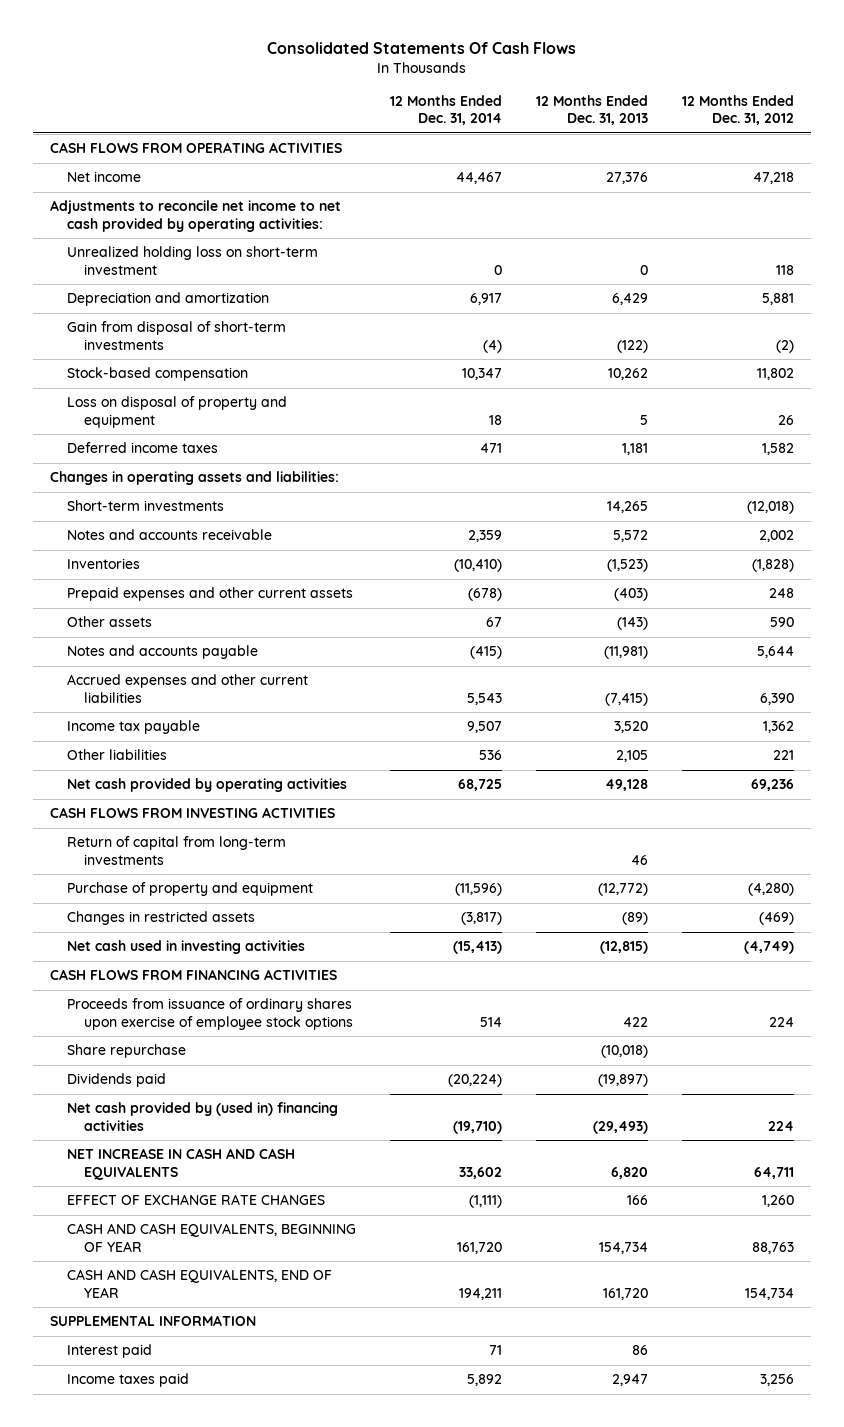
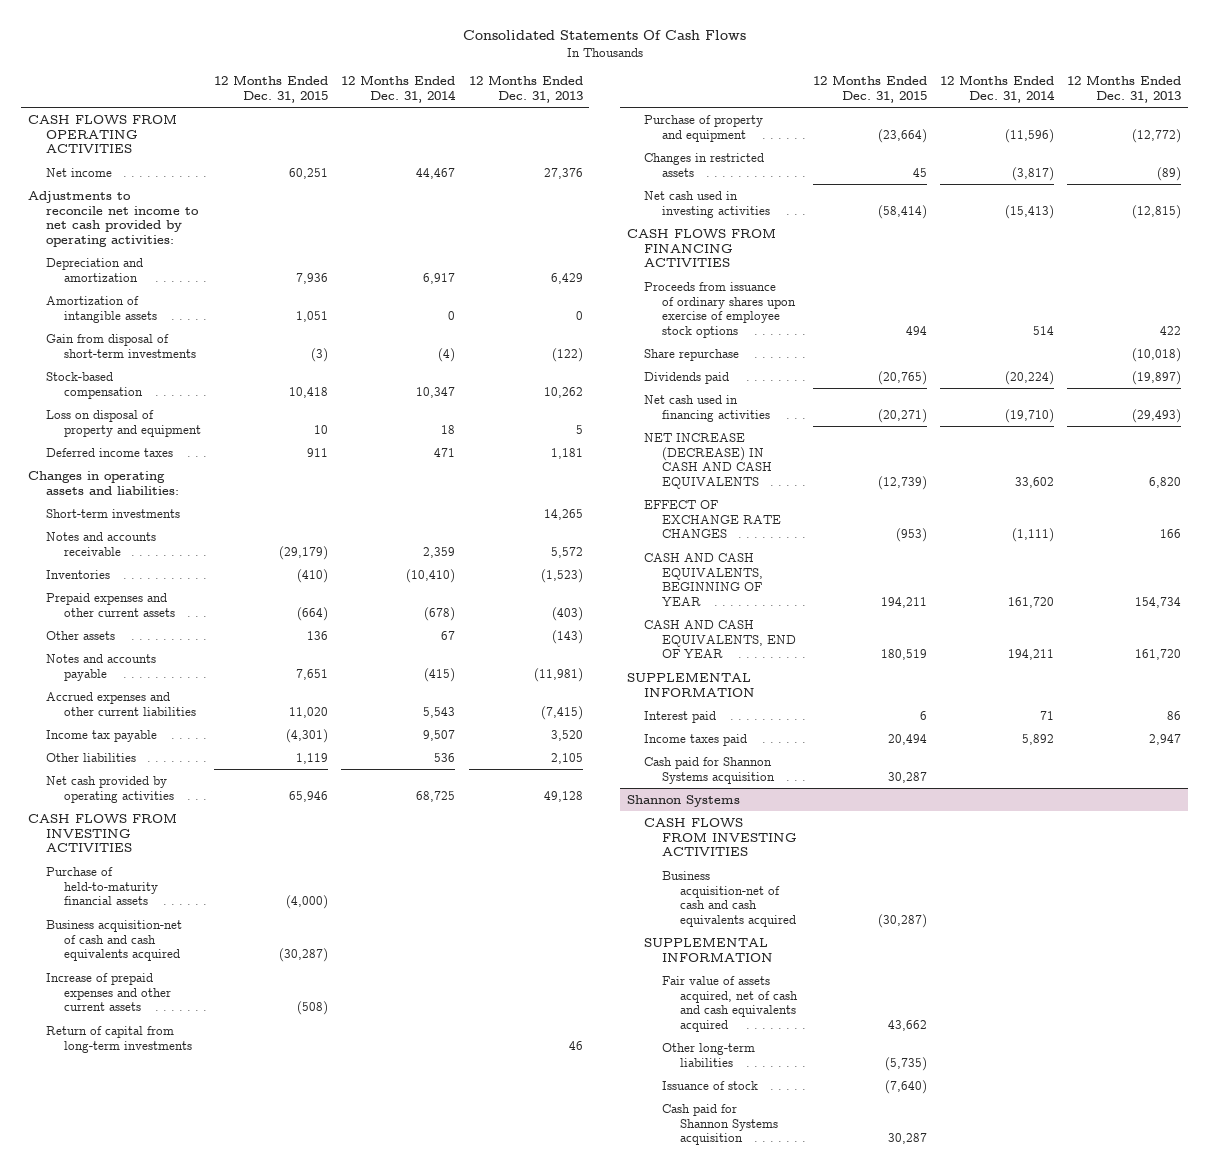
- | 12 Months Ended Dec. 31, 2014 | 12 Months Ended Dec. 31, 2013 | 12 Months Ended Dec. 31, 2012
+ | 12 Months Ended Dec. 31, 2015 | 12 Months Ended Dec. 31, 2014 | 12 Months Ended Dec. 31, 2013
- Unrealized holding loss on short-term investment | 0 | 0 | 118
+ Amortization of intangible assets | 1,051 | 0 | 0
+ Purchase of held-to-maturity financial assets | (4,000) | |
+ Business acquisition-net of cash and cash equivalents acquired | (30,287) | |
+ Increase of prepaid expenses and other current assets | (508) | |
- Net cash provided by (used in) financing activities | (19,710) | (29,493) | 224
- NET INCREASE IN CASH AND CASH EQUIVALENTS | 33,602 | 6,820 | 64,711
+ Net cash used in financing activities | (20,271) | (19,710) | (29,493)
+ NET INCREASE (DECREASE) IN CASH AND CASH EQUIVALENTS | (12,739) | 33,602 | 6,820
+ Cash paid for Shannon Systems acquisition | 30,287 | |
+ Shannon Systems
+ CASH FLOWS FROM INVESTING ACTIVITIES
+ Business acquisition-net of cash and cash equivalents acquired | (30,287) | |
+ SUPPLEMENTAL INFORMATION
+ Fair value of assets acquired, net of cash and cash equivalents acquired | 43,662 | |
+ Other long-term liabilities | (5,735) | |
+ Issuance of stock | (7,640) | |
+ Cash paid for Shannon Systems acquisition | 30,287 | |

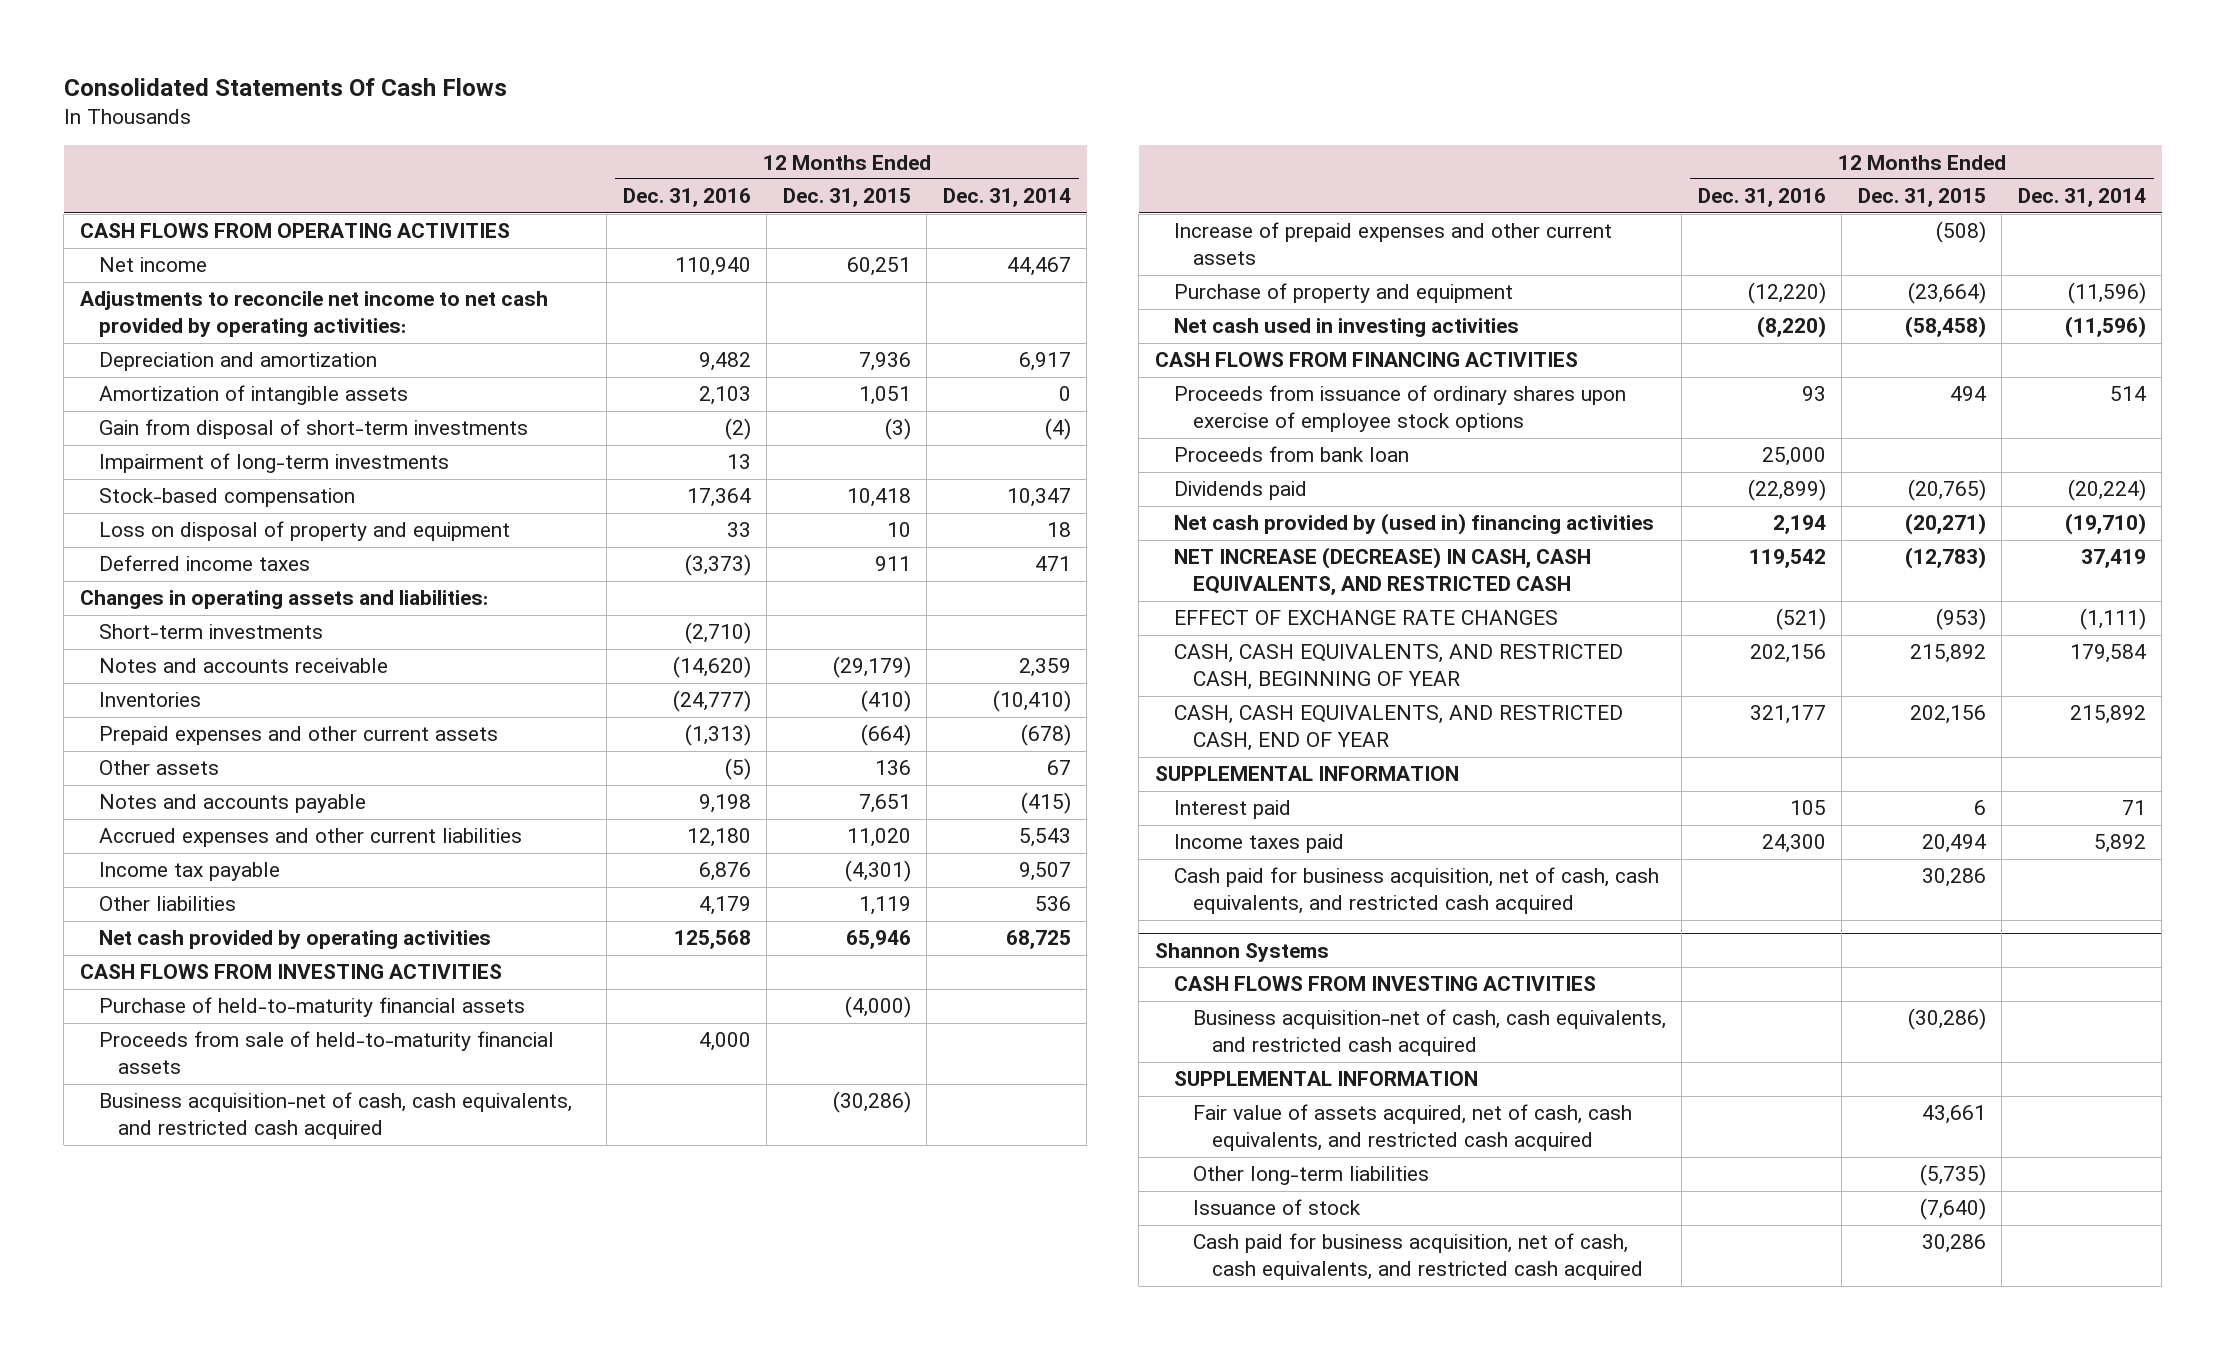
- | 12 Months Ended Dec. 31, 2015 | 12 Months Ended Dec. 31, 2014 | 12 Months Ended Dec. 31, 2013
+ | 12 Months Ended Dec. 31, 2016 | 12 Months Ended Dec. 31, 2015 | 12 Months Ended Dec. 31, 2014
+ Impairment of long-term investments | 13 | |
- Business acquisition-net of cash and cash equivalents acquired | (30,287) | |
+ Proceeds from sale of held-to-maturity financial assets | 4,000 | |
+ Business acquisition-net of cash, cash equivalents, and restricted cash acquired | | (30,286) |
- Return of capital from long-term investments | | | 46
- Changes in restricted assets | 45 | (3,817) | (89)
- Net cash used in investing activities | (58,414) | (15,413) | (12,815)
+ Net cash used in investing activities | (8,220) | (58,458) | (11,596)
- Share repurchase | | | (10,018)
+ Proceeds from bank loan | 25,000 | |
- Net cash used in financing activities | (20,271) | (19,710) | (29,493)
- NET INCREASE (DECREASE) IN CASH AND CASH EQUIVALENTS | (12,739) | 33,602 | 6,820
+ Net cash provided by (used in) financing activities | 2,194 | (20,271) | (19,710)
+ NET INCREASE (DECREASE) IN CASH, CASH EQUIVALENTS, AND RESTRICTED CASH | 119,542 | (12,783) | 37,419
- CASH AND CASH EQUIVALENTS, BEGINNING OF YEAR | 194,211 | 161,720 | 154,734
- CASH AND CASH EQUIVALENTS, END OF YEAR | 180,519 | 194,211 | 161,720
+ CASH, CASH EQUIVALENTS, AND RESTRICTED CASH, BEGINNING OF YEAR | 202,156 | 215,892 | 179,584
+ CASH, CASH EQUIVALENTS, AND RESTRICTED CASH, END OF YEAR | 321,177 | 202,156 | 215,892
- Cash paid for Shannon Systems acquisition | 30,287 | |
+ Cash paid for business acquisition, net of cash, cash equivalents, and restricted cash acquired | | 30,286 |
@ Shannon Systems
- Business acquisition-net of cash and cash equivalents acquired | (30,287) | |
+ Business acquisition-net of cash, cash equivalents, and restricted cash acquired | | (30,286) |
- Fair value of assets acquired, net of cash and cash equivalents acquired | 43,662 | |
+ Fair value of assets acquired, net of cash, cash equivalents, and restricted cash acquired | | 43,661 |
- Cash paid for Shannon Systems acquisition | 30,287 | |
+ Cash paid for business acquisition, net of cash, cash equivalents, and restricted cash acquired | | 30,286 |

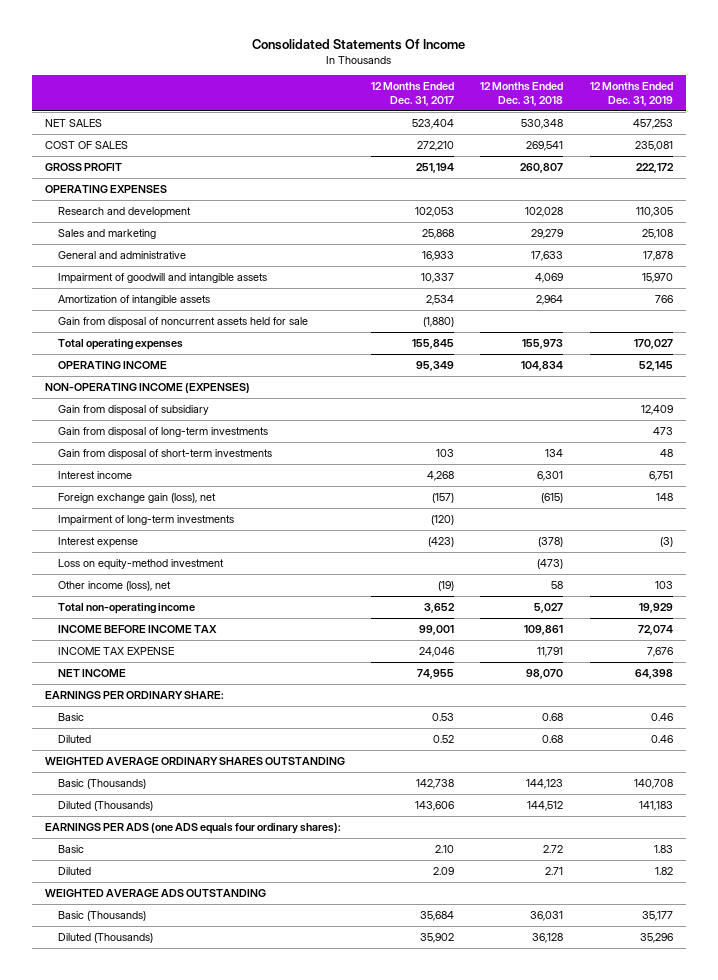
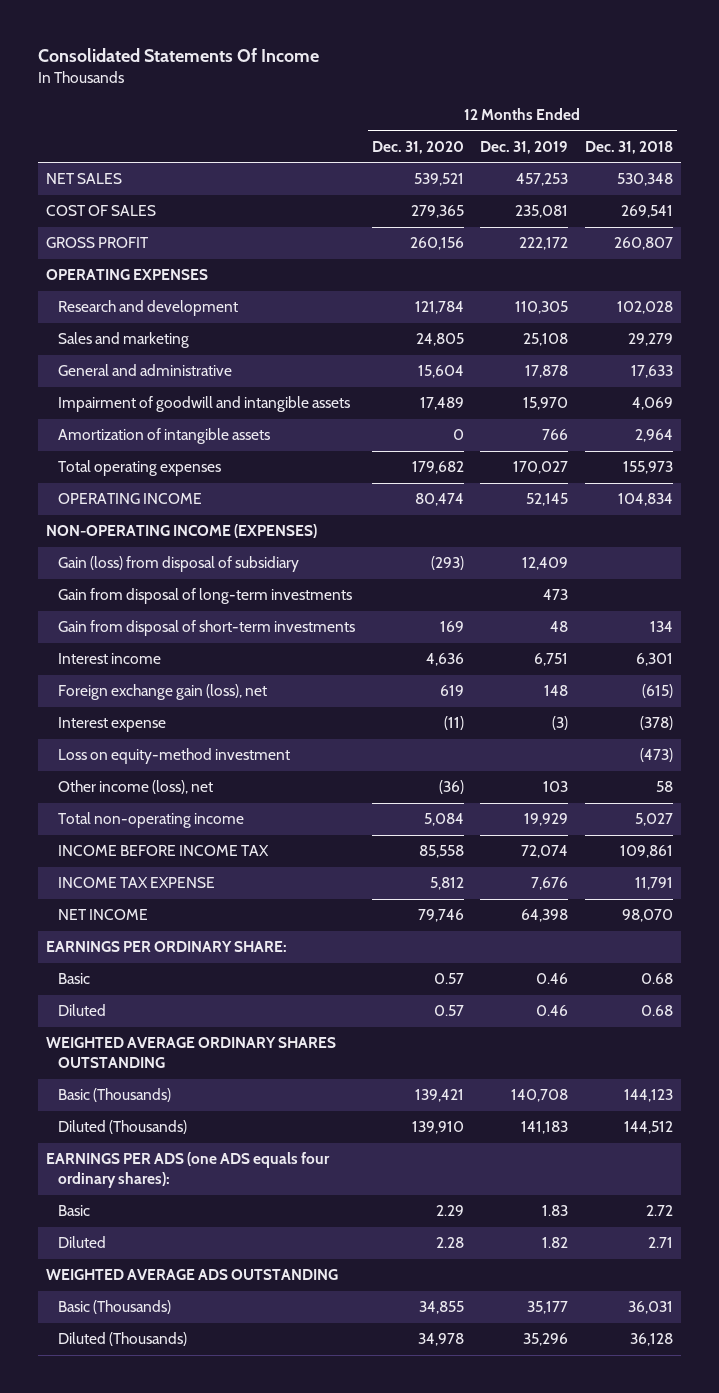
- | 12 Months Ended Dec. 31, 2017 | 12 Months Ended Dec. 31, 2018 | 12 Months Ended Dec. 31, 2019
+ | 12 Months Ended Dec. 31, 2020 | 12 Months Ended Dec. 31, 2019 | 12 Months Ended Dec. 31, 2018
- Gain from disposal of noncurrent assets held for sale | (1,880) | |
- Gain from disposal of subsidiary | | | 12,409
+ Gain (loss) from disposal of subsidiary | (293) | 12,409 |
- Impairment of long-term investments | (120) | |

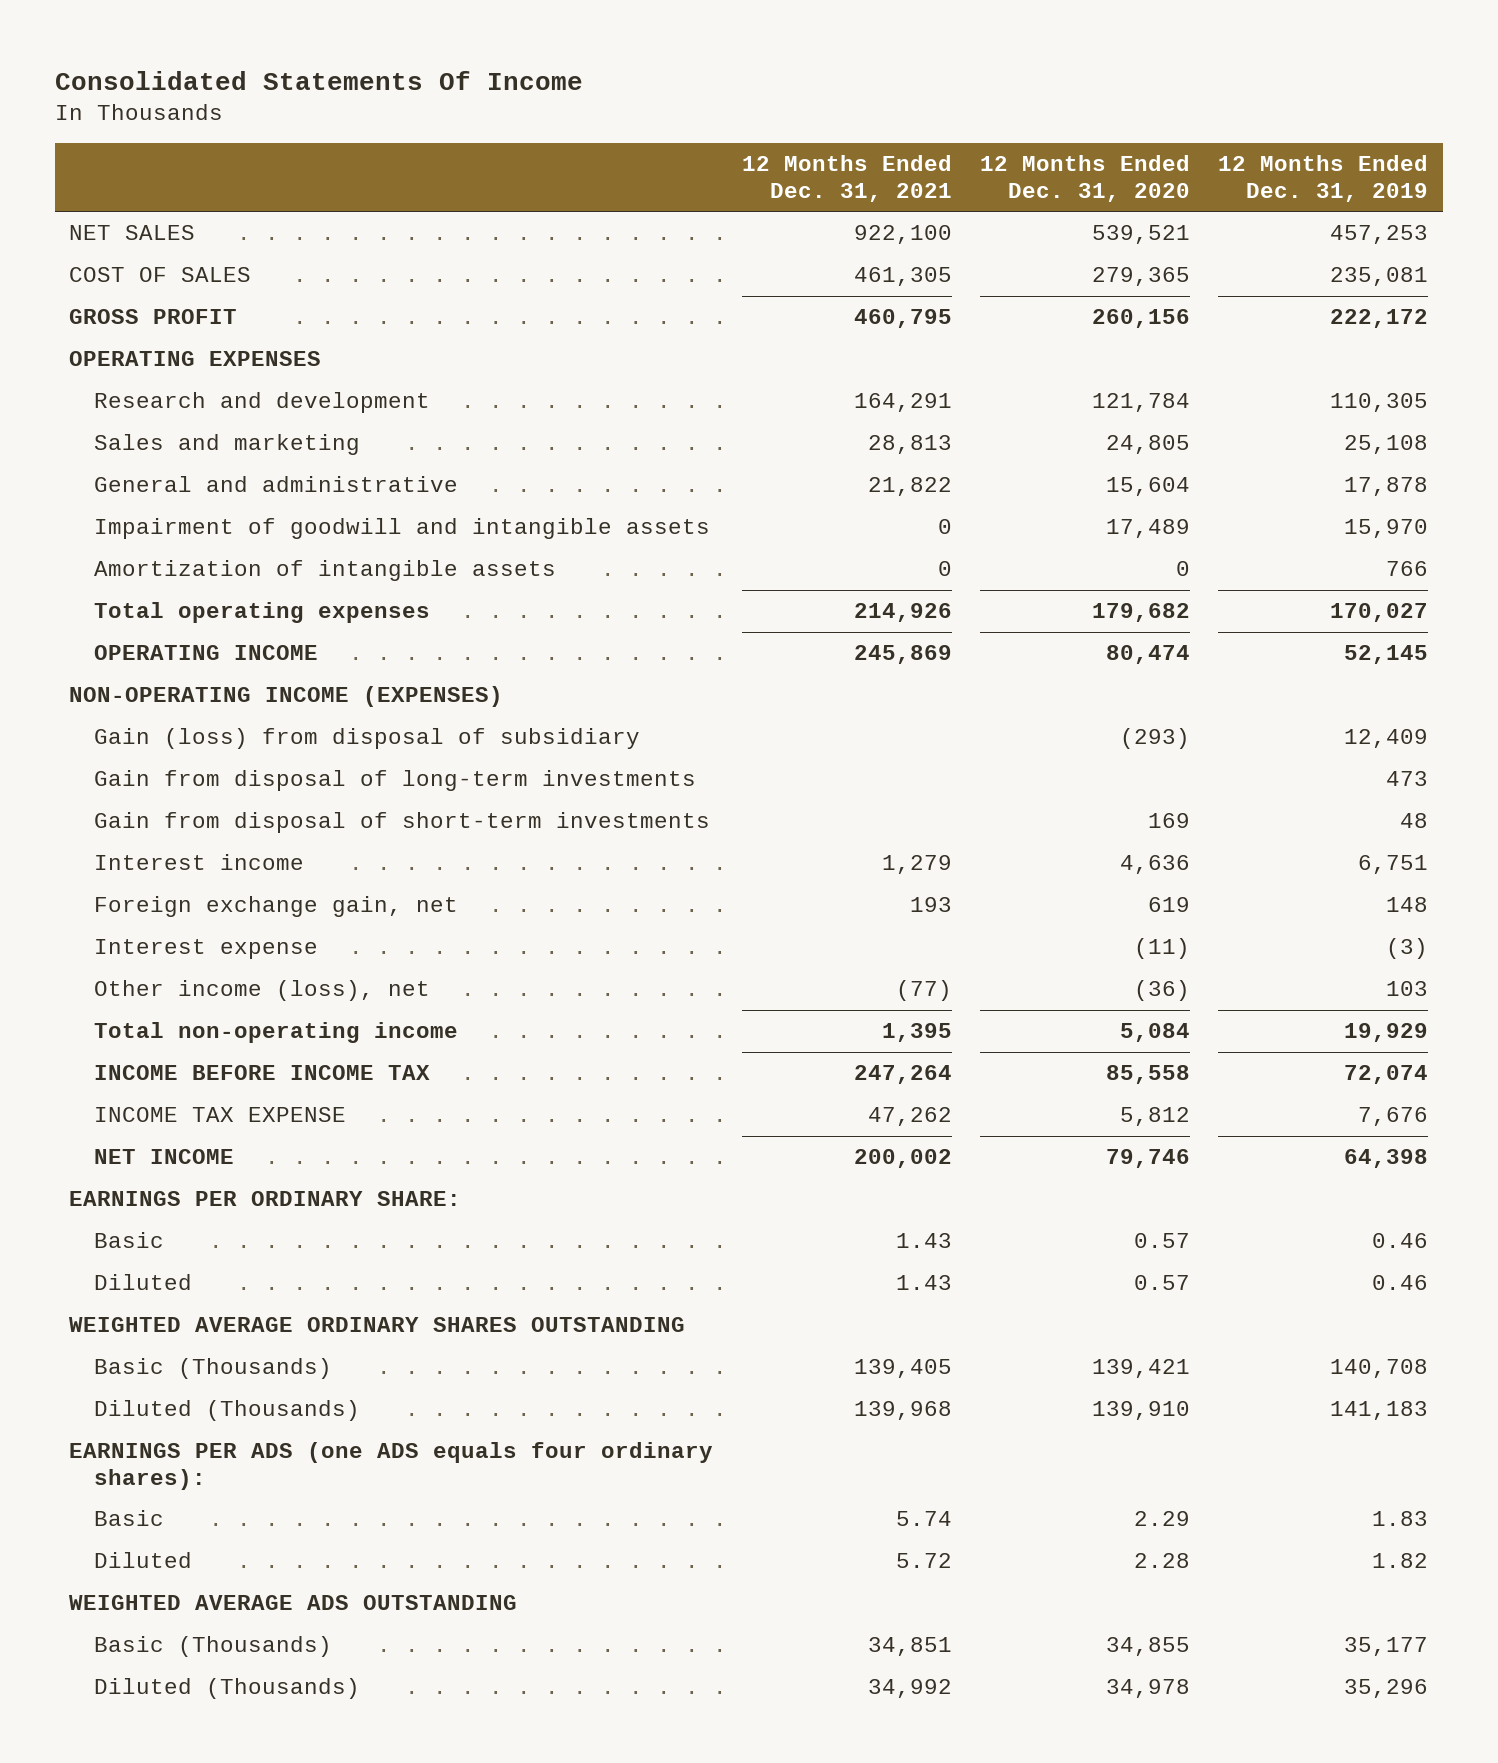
- | 12 Months Ended Dec. 31, 2020 | 12 Months Ended Dec. 31, 2019 | 12 Months Ended Dec. 31, 2018
+ | 12 Months Ended Dec. 31, 2021 | 12 Months Ended Dec. 31, 2020 | 12 Months Ended Dec. 31, 2019
- Foreign exchange gain (loss), net | 619 | 148 | (615)
+ Foreign exchange gain, net | 193 | 619 | 148
- Loss on equity-method investment | | | (473)

